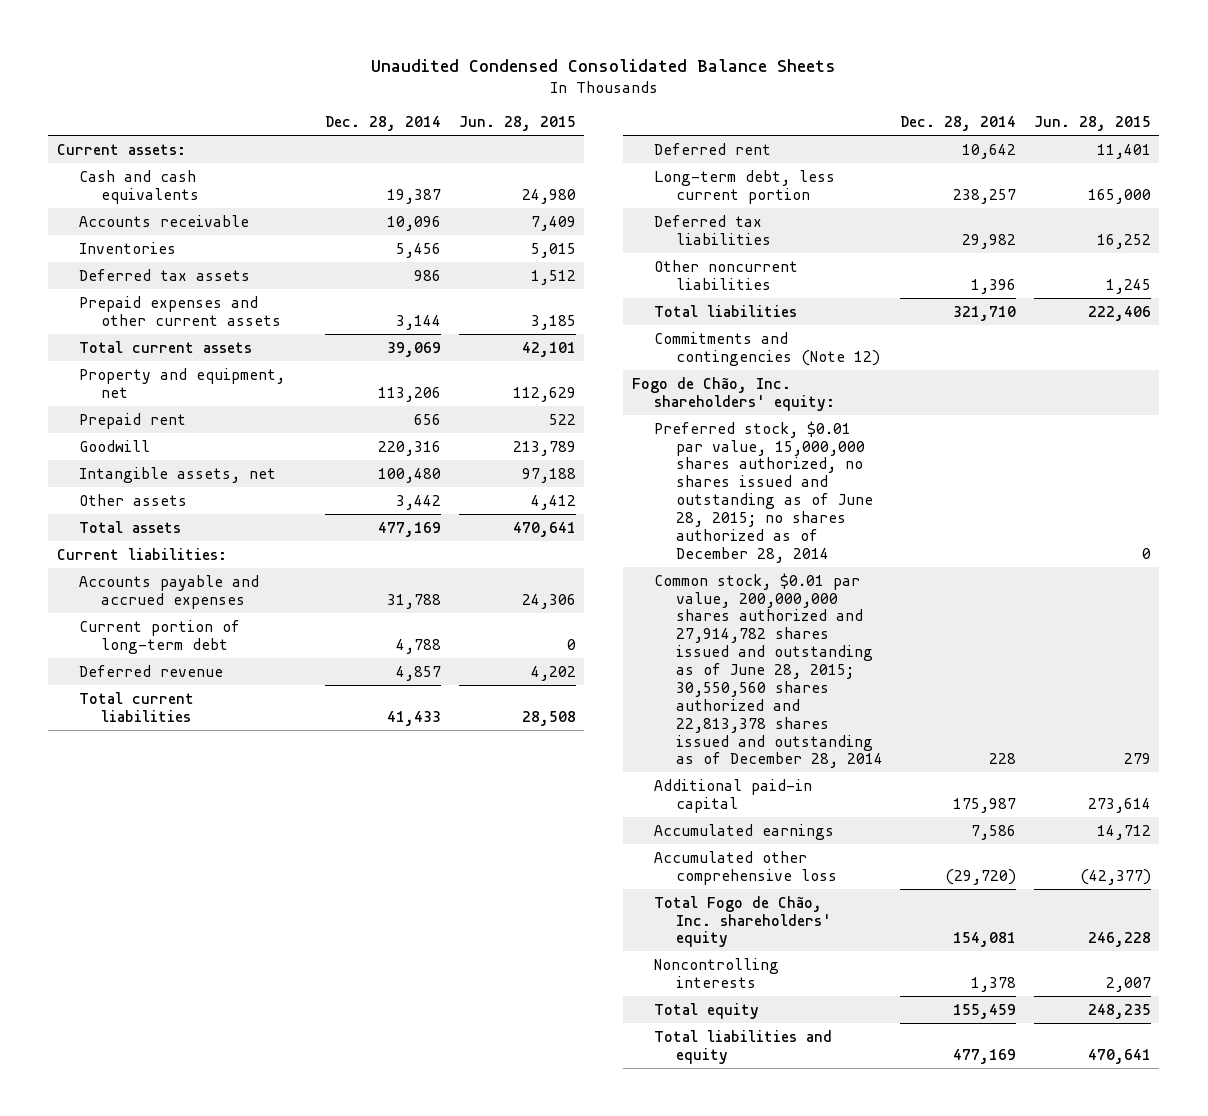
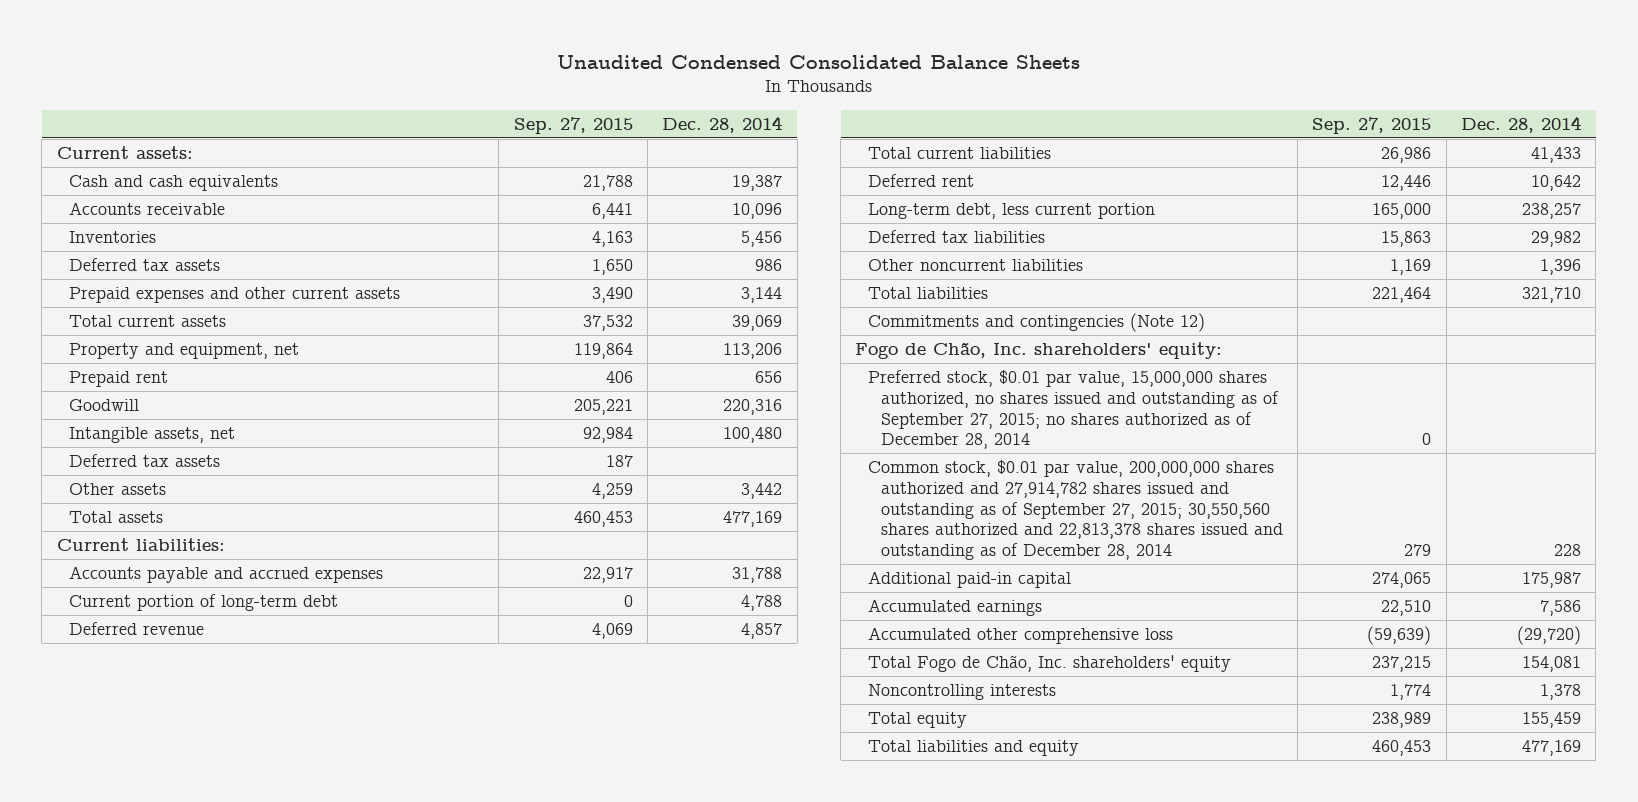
- | Dec. 28, 2014 | Jun. 28, 2015
+ | Sep. 27, 2015 | Dec. 28, 2014
+ Deferred tax assets | 187 |
- Preferred stock, $0.01 par value, 15,000,000 shares authorized, no shares issued and outstanding as of June 28, 2015; no shares authorized as of December 28, 2014 | | 0
- Common stock, $0.01 par value, 200,000,000 shares authorized and 27,914,782 shares issued and outstanding as of June 28, 2015; 30,550,560 shares authorized and 22,813,378 shares issued and outstanding as of December 28, 2014 | 228 | 279
+ Preferred stock, $0.01 par value, 15,000,000 shares authorized, no shares issued and outstanding as of September 27, 2015; no shares authorized as of December 28, 2014 | 0 |
+ Common stock, $0.01 par value, 200,000,000 shares authorized and 27,914,782 shares issued and outstanding as of September 27, 2015; 30,550,560 shares authorized and 22,813,378 shares issued and outstanding as of December 28, 2014 | 279 | 228

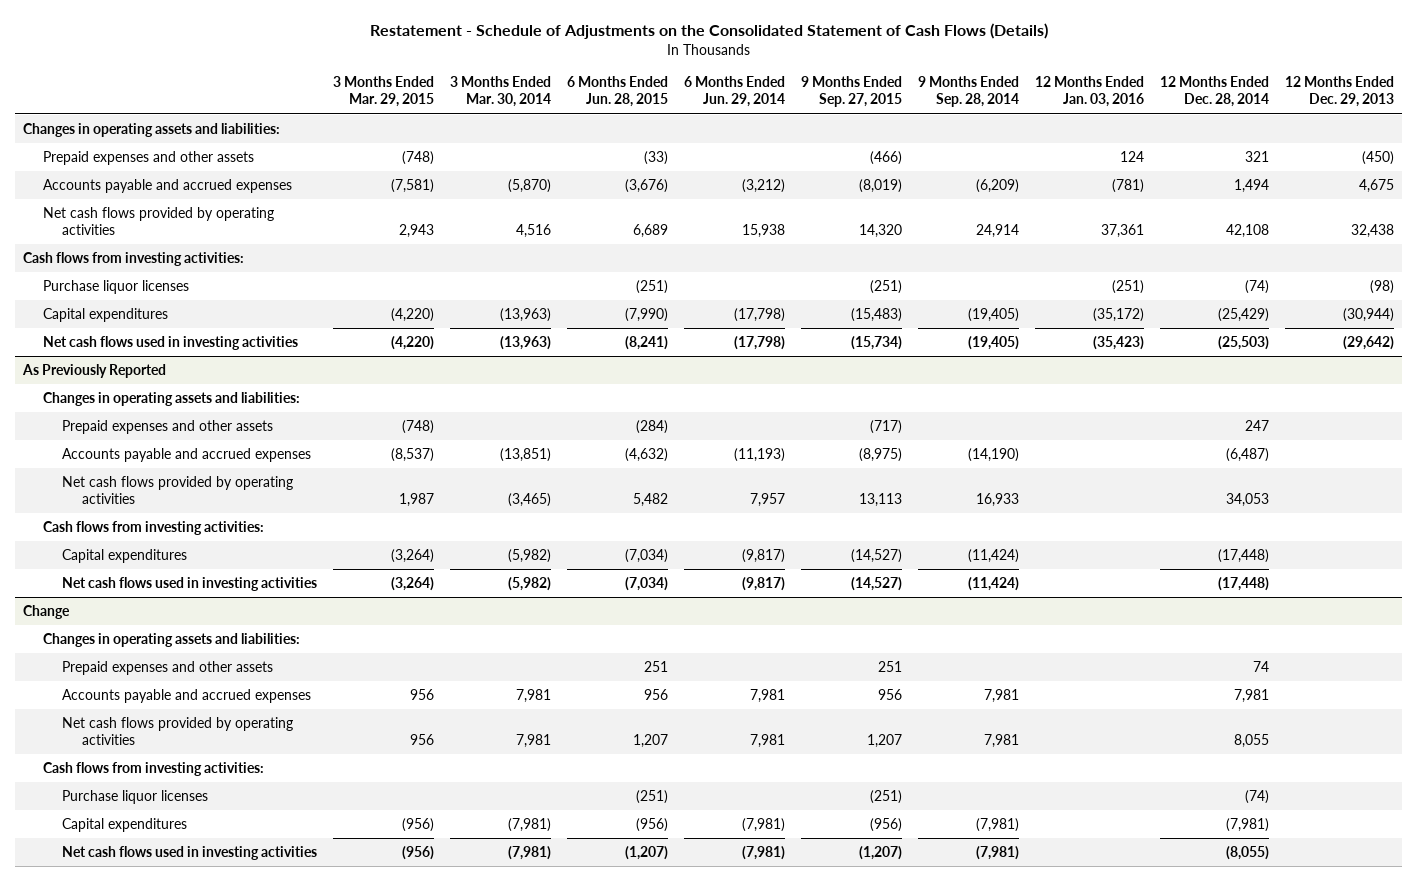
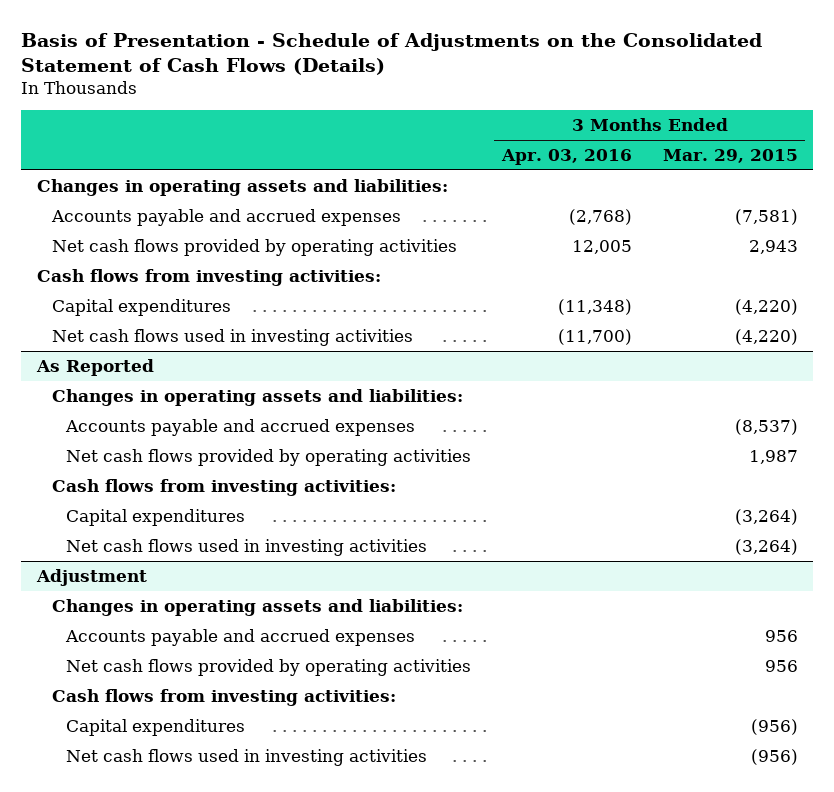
- Restatement - Schedule of Adjustments on the Consolidated Statement of Cash Flows (Details)
+ Basis of Presentation - Schedule of Adjustments on the Consolidated Statement of Cash Flows (Details)
- | 3 Months Ended Mar. 29, 2015 | 3 Months Ended Mar. 30, 2014 | 6 Months Ended Jun. 28, 2015 | 6 Months Ended Jun. 29, 2014 | 9 Months Ended Sep. 27, 2015 | 9 Months Ended Sep. 28, 2014 | 12 Months Ended Jan. 03, 2016 | 12 Months Ended Dec. 28, 2014 | 12 Months Ended Dec. 29, 2013
+ | 3 Months Ended Apr. 03, 2016 | 3 Months Ended Mar. 29, 2015
- Prepaid expenses and other assets | (748) | | (33) | | (466) | | 124 | 321 | (450)
- Purchase liquor licenses | | | (251) | | (251) | | (251) | (74) | (98)
- As Previously Reported
+ As Reported
- Prepaid expenses and other assets | (748) | | (284) | | (717) | | | 247 |
- Change
+ Adjustment
- Prepaid expenses and other assets | | | 251 | | 251 | | | 74 |
- Purchase liquor licenses | | | (251) | | (251) | | | (74) |

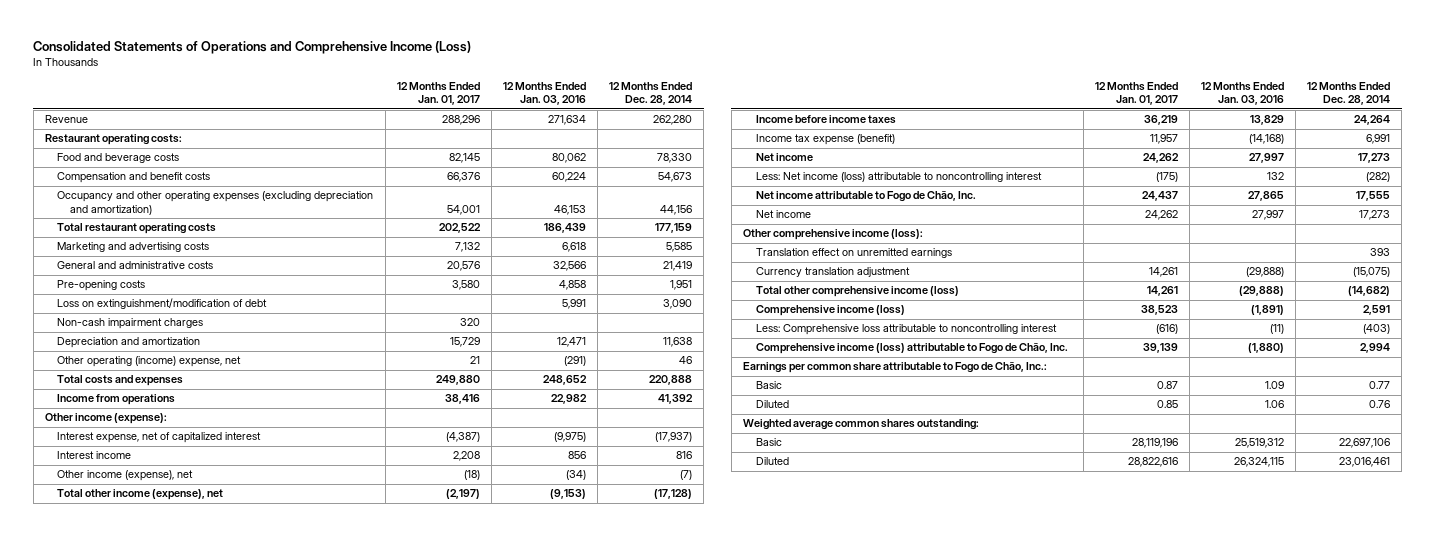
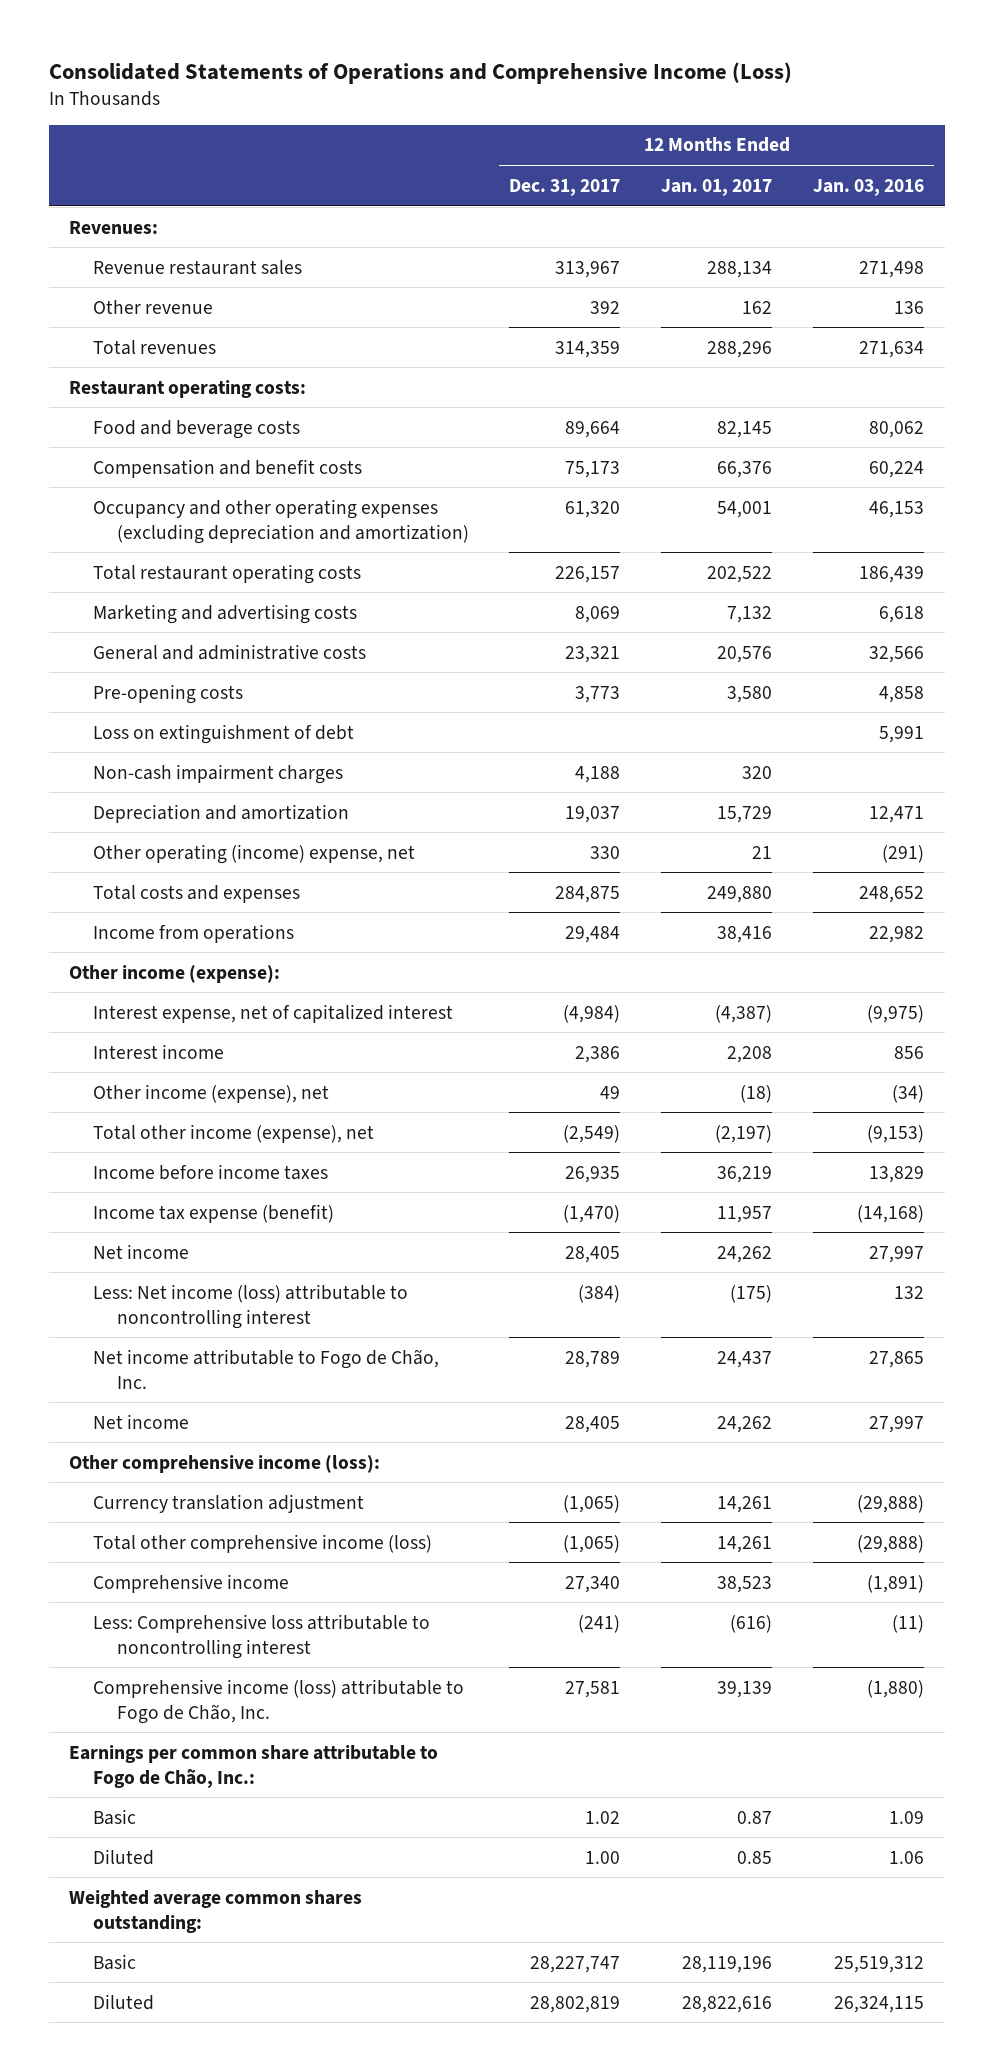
- | 12 Months Ended Jan. 01, 2017 | 12 Months Ended Jan. 03, 2016 | 12 Months Ended Dec. 28, 2014
+ | 12 Months Ended Dec. 31, 2017 | 12 Months Ended Jan. 01, 2017 | 12 Months Ended Jan. 03, 2016
- Revenue | 288,296 | 271,634 | 262,280
+ Revenues:
+ Revenue restaurant sales | 313,967 | 288,134 | 271,498
+ Other revenue | 392 | 162 | 136
+ Total revenues | 314,359 | 288,296 | 271,634
- Loss on extinguishment/modification of debt | | 5,991 | 3,090
+ Loss on extinguishment of debt | | | 5,991
- Translation effect on unremitted earnings | | | 393
- Comprehensive income (loss) | 38,523 | (1,891) | 2,591
+ Comprehensive income | 27,340 | 38,523 | (1,891)

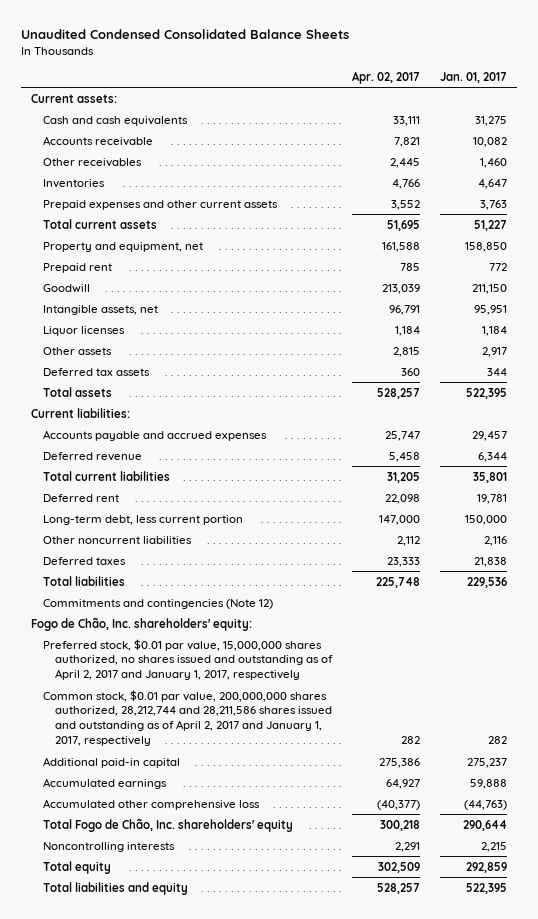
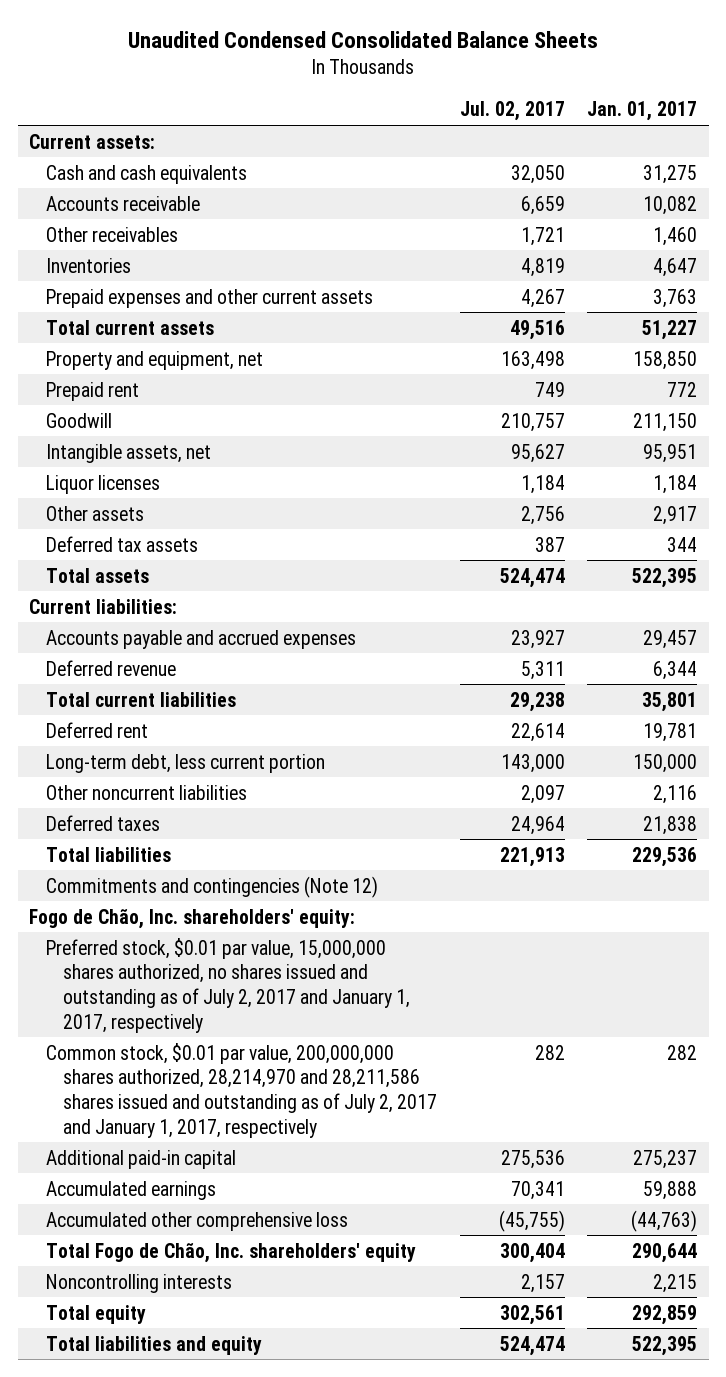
- | Apr. 02, 2017 | Jan. 01, 2017
+ | Jul. 02, 2017 | Jan. 01, 2017
- Preferred stock, $0.01 par value, 15,000,000 shares authorized, no shares issued and outstanding as of April 2, 2017 and January 1, 2017, respectively
- Common stock, $0.01 par value, 200,000,000 shares authorized, 28,212,744 and 28,211,586 shares issued and outstanding as of April 2, 2017 and January 1, 2017, respectively | 282 | 282
+ Preferred stock, $0.01 par value, 15,000,000 shares authorized, no shares issued and outstanding as of July 2, 2017 and January 1, 2017, respectively
+ Common stock, $0.01 par value, 200,000,000 shares authorized, 28,214,970 and 28,211,586 shares issued and outstanding as of July 2, 2017 and January 1, 2017, respectively | 282 | 282

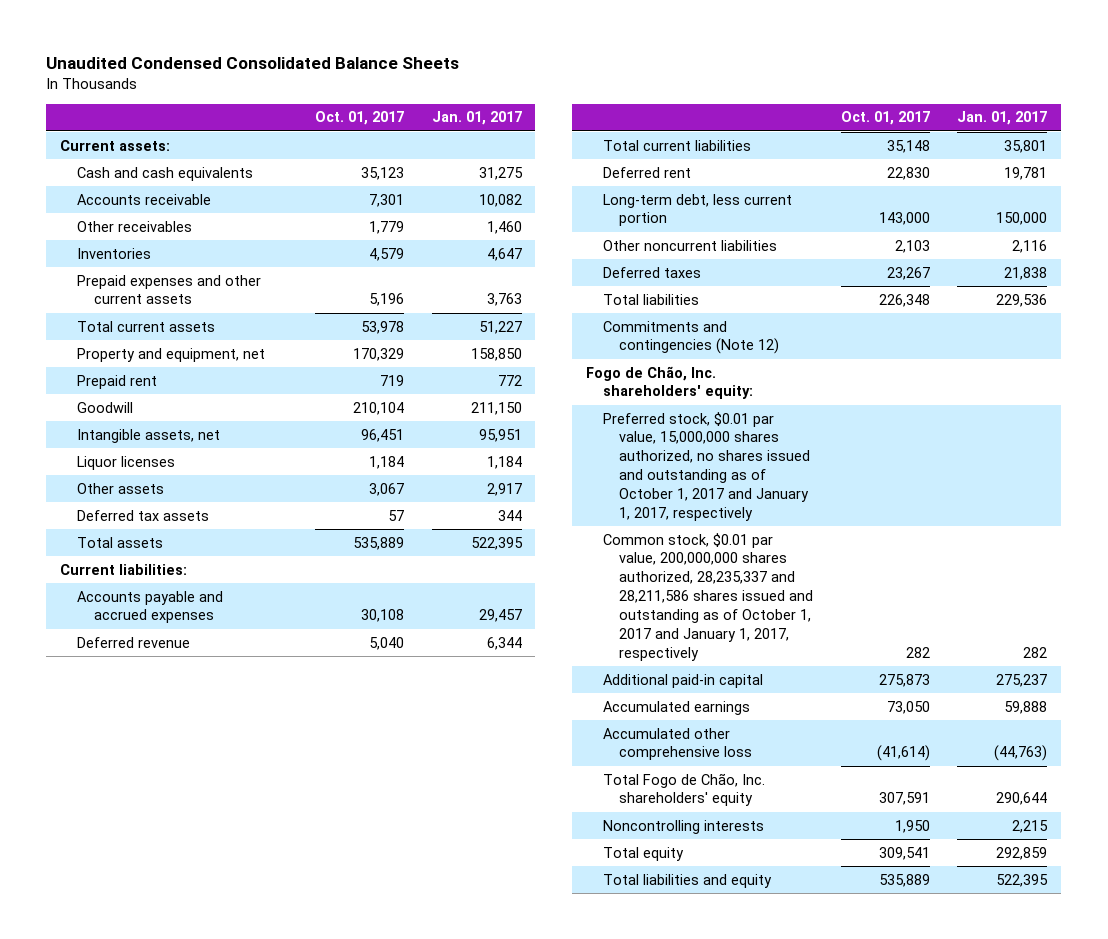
- | Jul. 02, 2017 | Jan. 01, 2017
+ | Oct. 01, 2017 | Jan. 01, 2017
- Preferred stock, $0.01 par value, 15,000,000 shares authorized, no shares issued and outstanding as of July 2, 2017 and January 1, 2017, respectively
- Common stock, $0.01 par value, 200,000,000 shares authorized, 28,214,970 and 28,211,586 shares issued and outstanding as of July 2, 2017 and January 1, 2017, respectively | 282 | 282
+ Preferred stock, $0.01 par value, 15,000,000 shares authorized, no shares issued and outstanding as of October 1, 2017 and January 1, 2017, respectively
+ Common stock, $0.01 par value, 200,000,000 shares authorized, 28,235,337 and 28,211,586 shares issued and outstanding as of October 1, 2017 and January 1, 2017, respectively | 282 | 282

